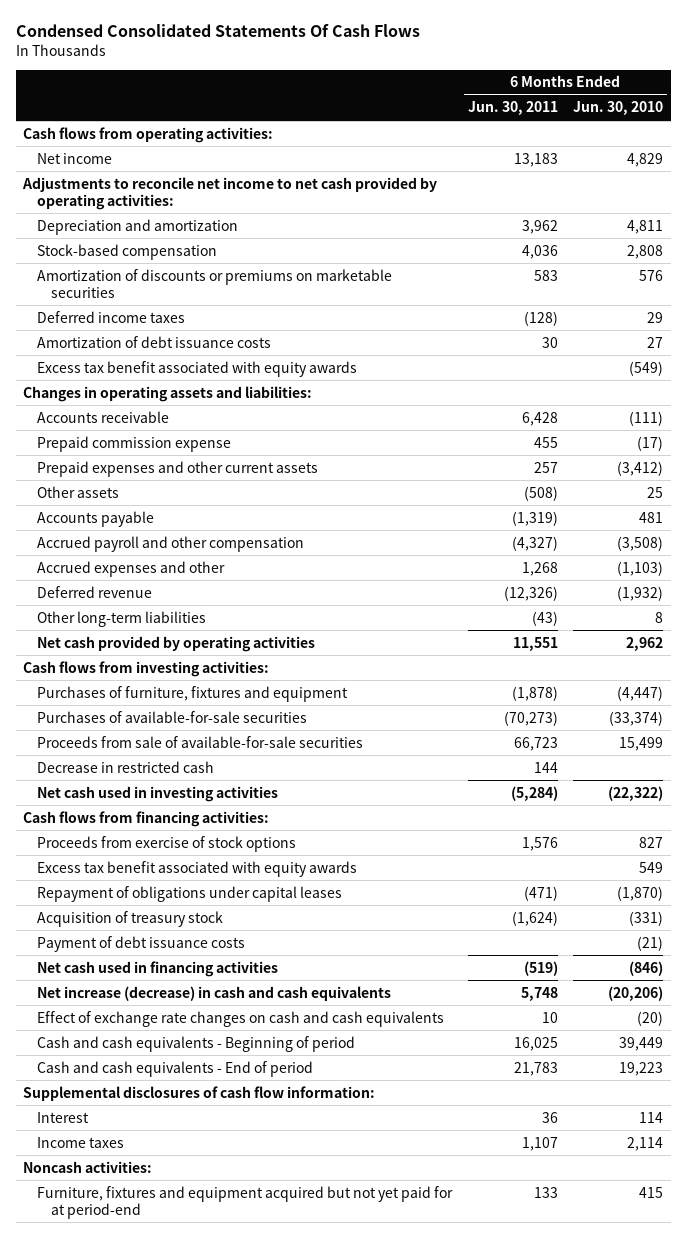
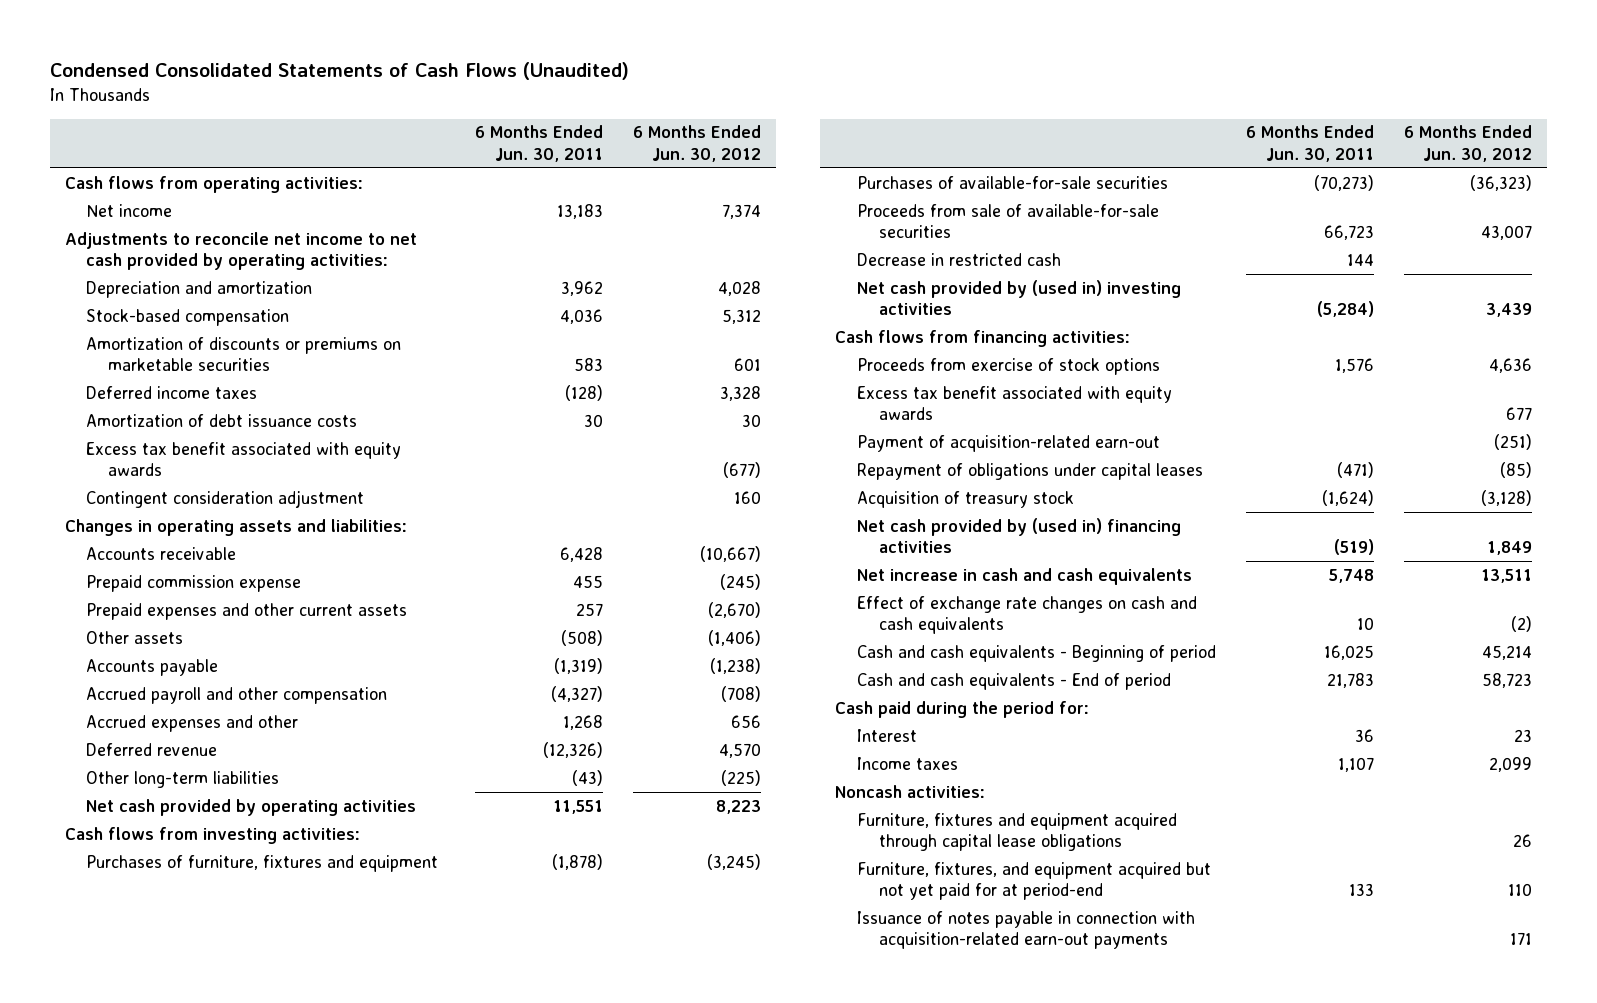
- Condensed Consolidated Statements Of Cash Flows
+ Condensed Consolidated Statements of Cash Flows (Unaudited)
- | 6 Months Ended Jun. 30, 2011 | 6 Months Ended Jun. 30, 2010
+ | 6 Months Ended Jun. 30, 2011 | 6 Months Ended Jun. 30, 2012
+ Contingent consideration adjustment | | 160
- Net cash used in investing activities | (5,284) | (22,322)
+ Net cash provided by (used in) investing activities | (5,284) | 3,439
+ Payment of acquisition-related earn-out | | (251)
- Payment of debt issuance costs | | (21)
- Net cash used in financing activities | (519) | (846)
- Net increase (decrease) in cash and cash equivalents | 5,748 | (20,206)
+ Net cash provided by (used in) financing activities | (519) | 1,849
+ Net increase in cash and cash equivalents | 5,748 | 13,511
- Supplemental disclosures of cash flow information:
+ Cash paid during the period for:
- Furniture, fixtures and equipment acquired but not yet paid for at period-end | 133 | 415
+ Furniture, fixtures and equipment acquired through capital lease obligations | | 26
+ Furniture, fixtures, and equipment acquired but not yet paid for at period-end | 133 | 110
+ Issuance of notes payable in connection with acquisition-related earn-out payments | | 171

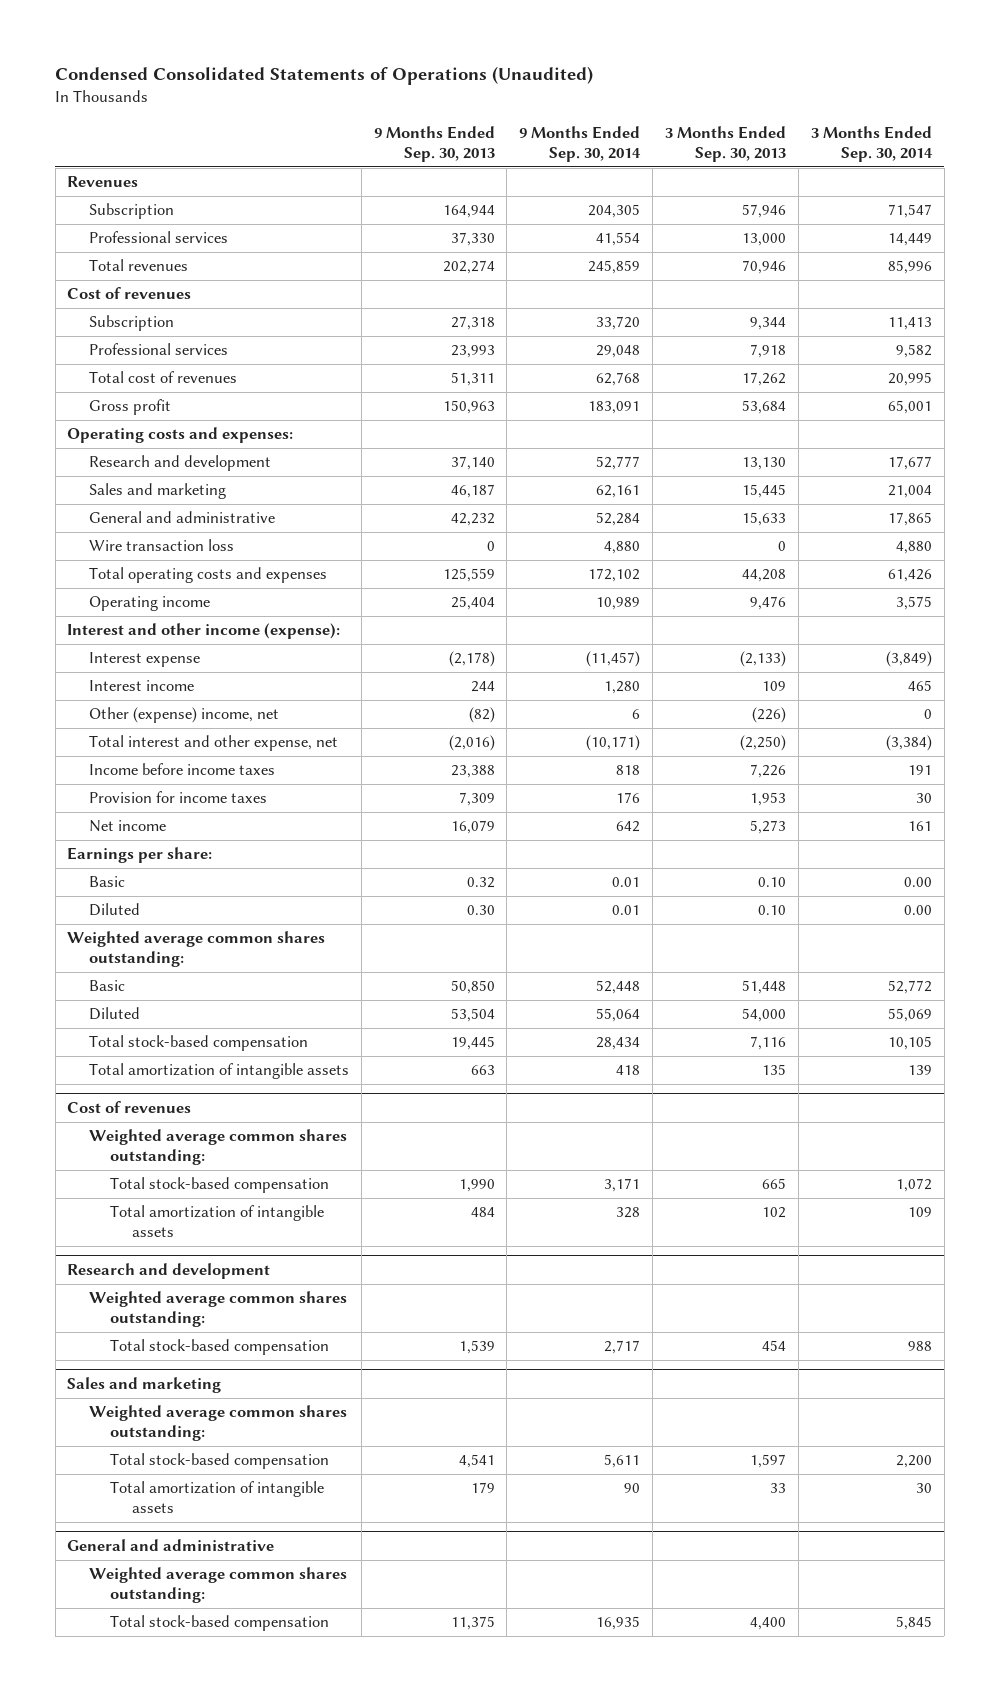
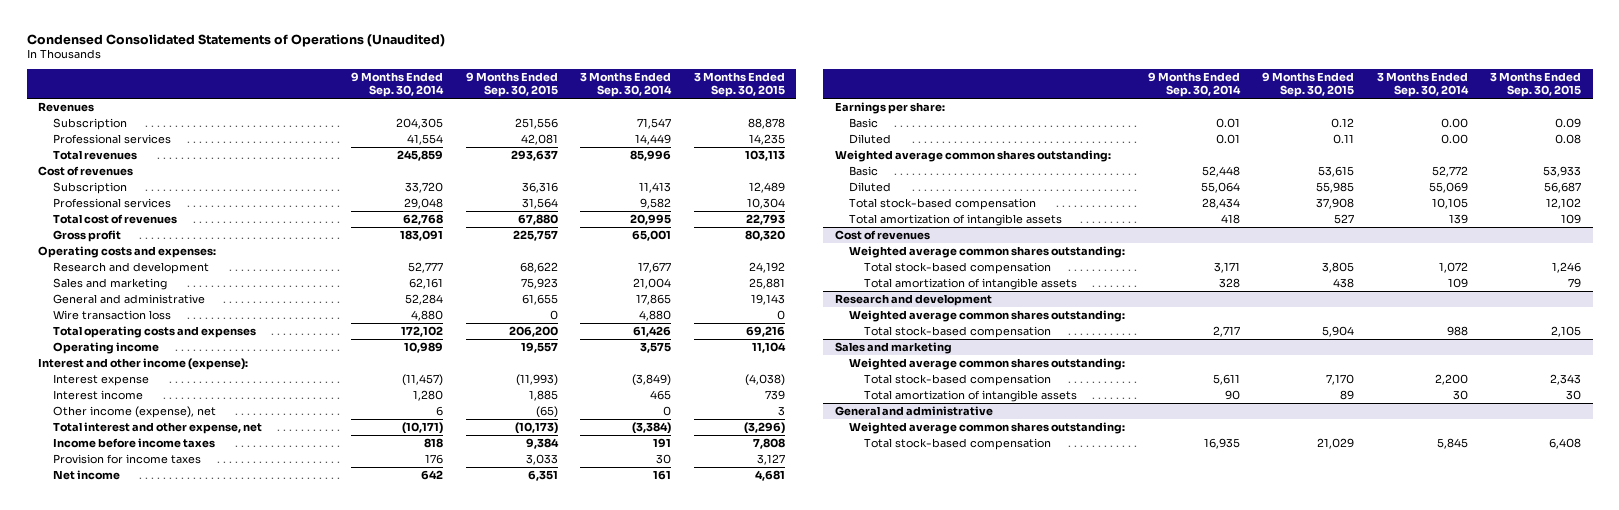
- | 9 Months Ended Sep. 30, 2013 | 9 Months Ended Sep. 30, 2014 | 3 Months Ended Sep. 30, 2013 | 3 Months Ended Sep. 30, 2014
+ | 9 Months Ended Sep. 30, 2014 | 9 Months Ended Sep. 30, 2015 | 3 Months Ended Sep. 30, 2014 | 3 Months Ended Sep. 30, 2015
- Other (expense) income, net | (82) | 6 | (226) | 0
+ Other income (expense), net | 6 | (65) | 0 | 3

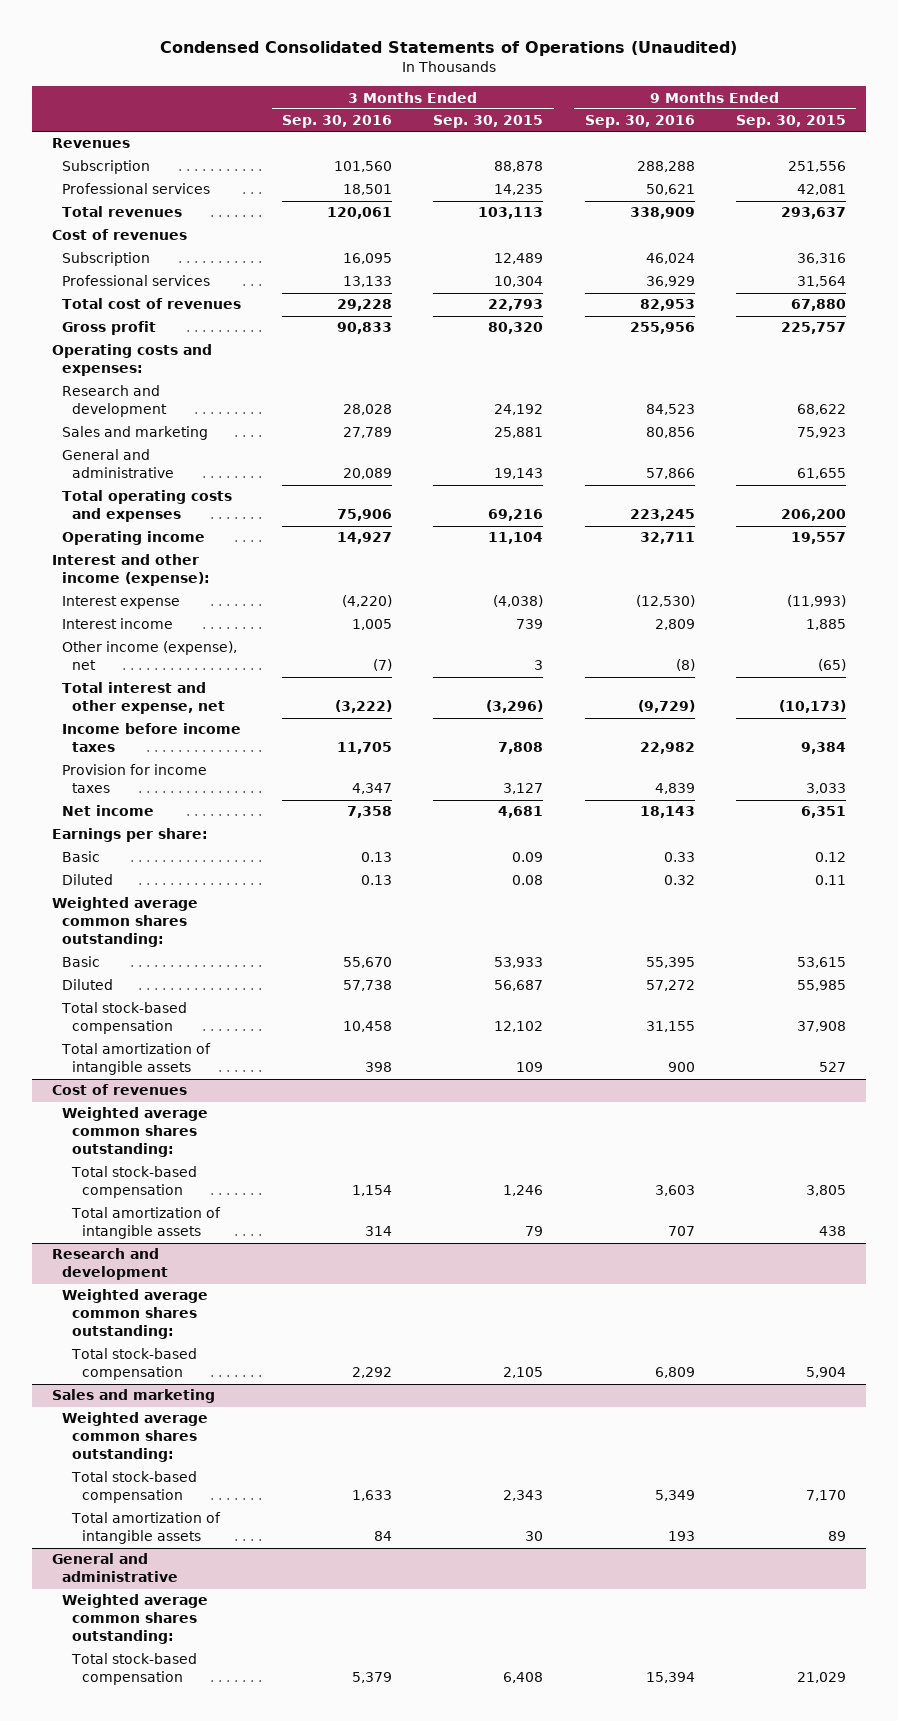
- | 9 Months Ended Sep. 30, 2014 | 9 Months Ended Sep. 30, 2015 | 3 Months Ended Sep. 30, 2014 | 3 Months Ended Sep. 30, 2015
+ | 3 Months Ended Sep. 30, 2016 | 3 Months Ended Sep. 30, 2015 | 9 Months Ended Sep. 30, 2016 | 9 Months Ended Sep. 30, 2015
- Wire transaction loss | 4,880 | 0 | 4,880 | 0

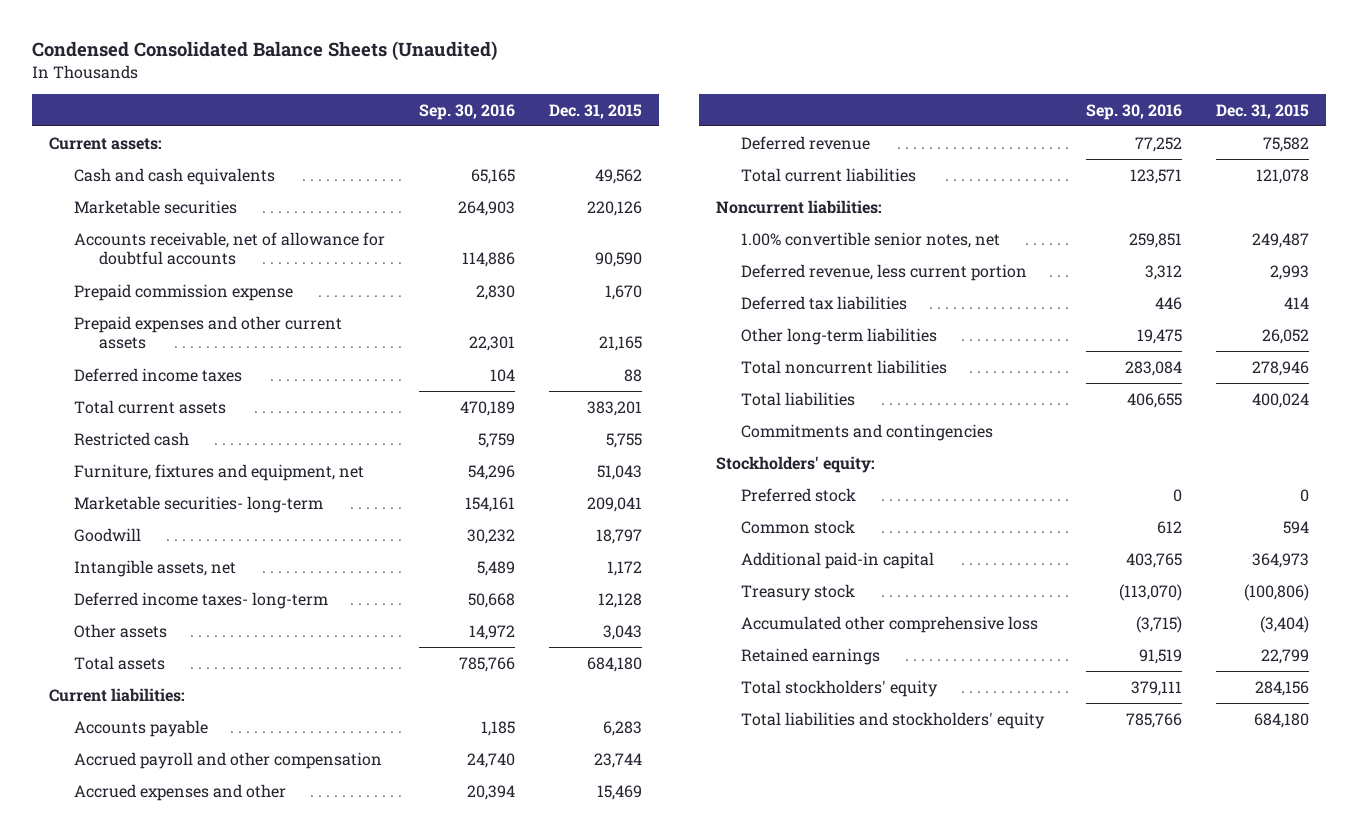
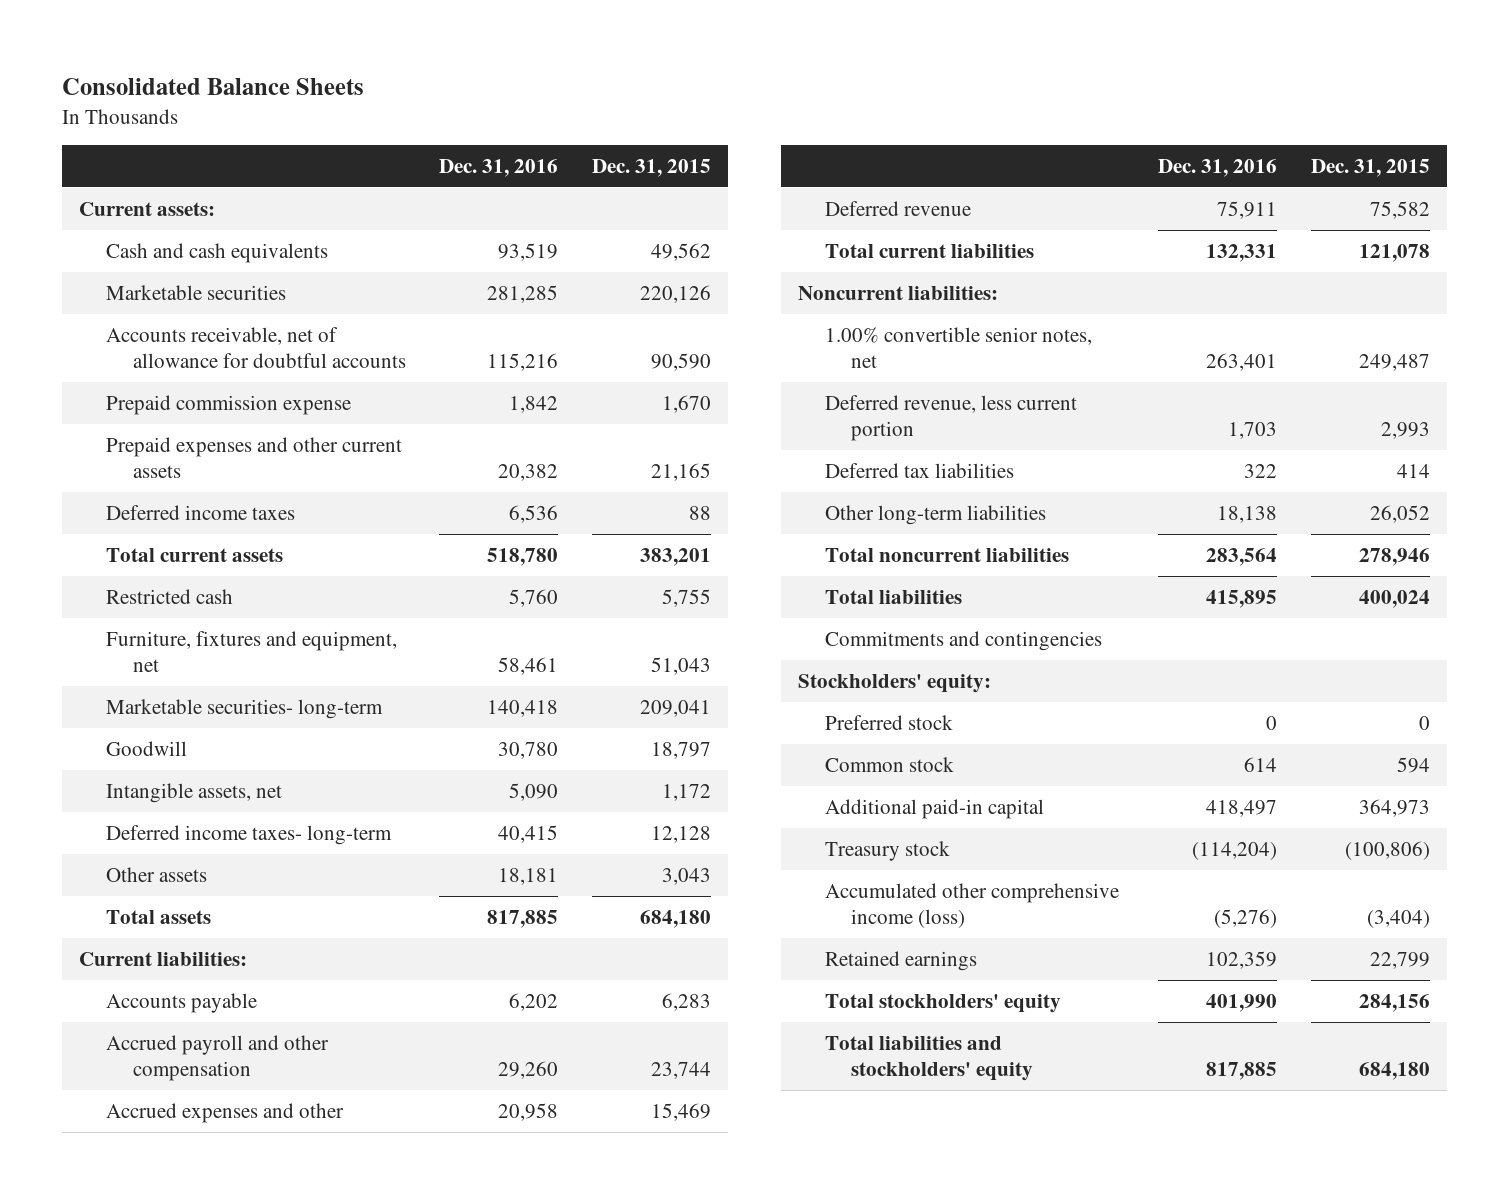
- Condensed Consolidated Balance Sheets (Unaudited)
+ Consolidated Balance Sheets
- | Sep. 30, 2016 | Dec. 31, 2015
+ | Dec. 31, 2016 | Dec. 31, 2015
- Accumulated other comprehensive loss | (3,715) | (3,404)
+ Accumulated other comprehensive income (loss) | (5,276) | (3,404)

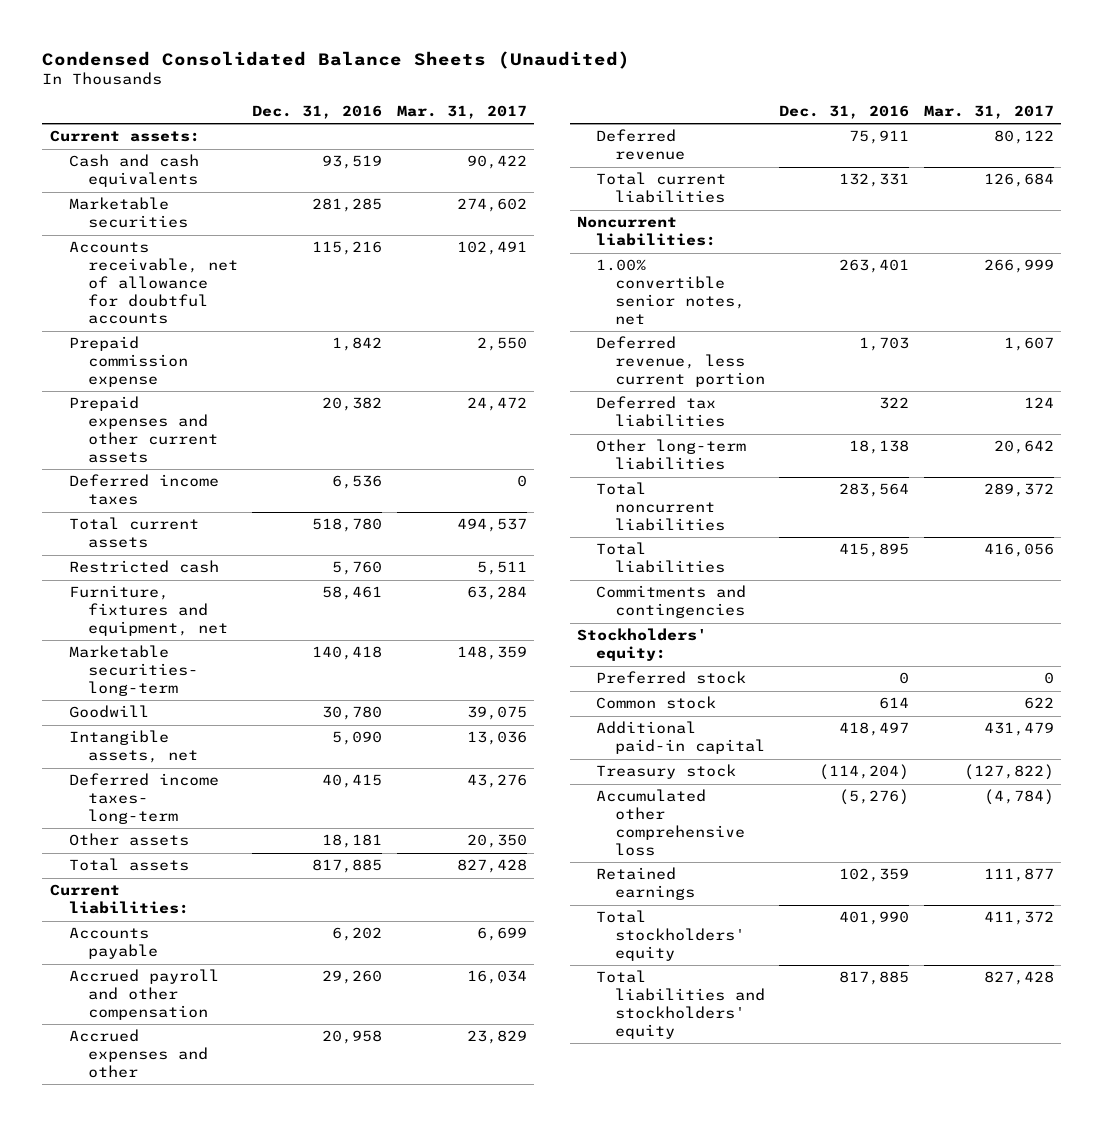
- Consolidated Balance Sheets
+ Condensed Consolidated Balance Sheets (Unaudited)
- | Dec. 31, 2016 | Dec. 31, 2015
+ | Dec. 31, 2016 | Mar. 31, 2017
- Accumulated other comprehensive income (loss) | (5,276) | (3,404)
+ Accumulated other comprehensive loss | (5,276) | (4,784)

